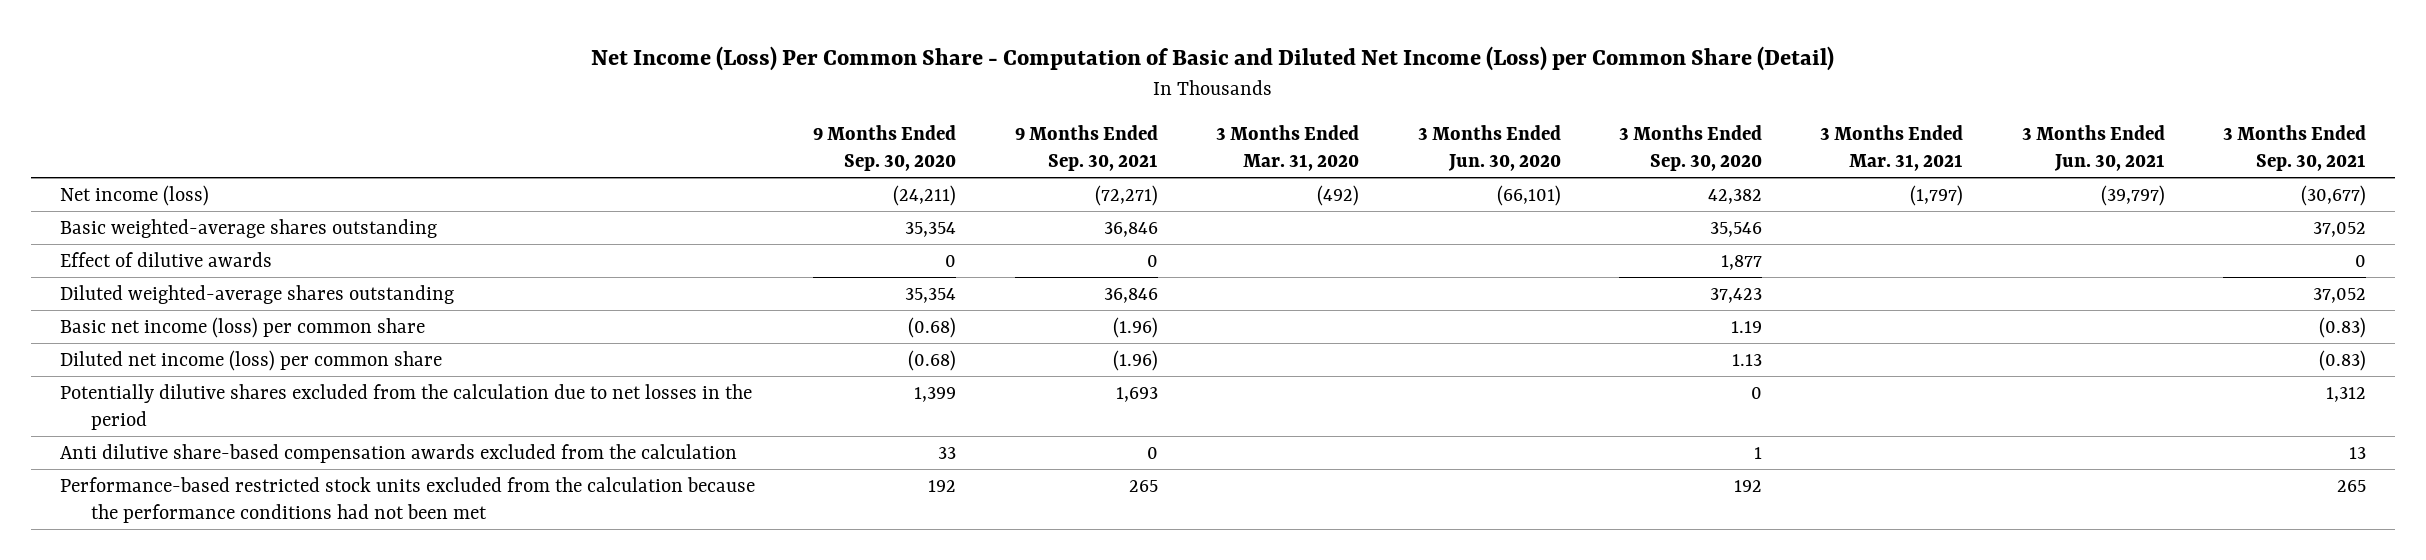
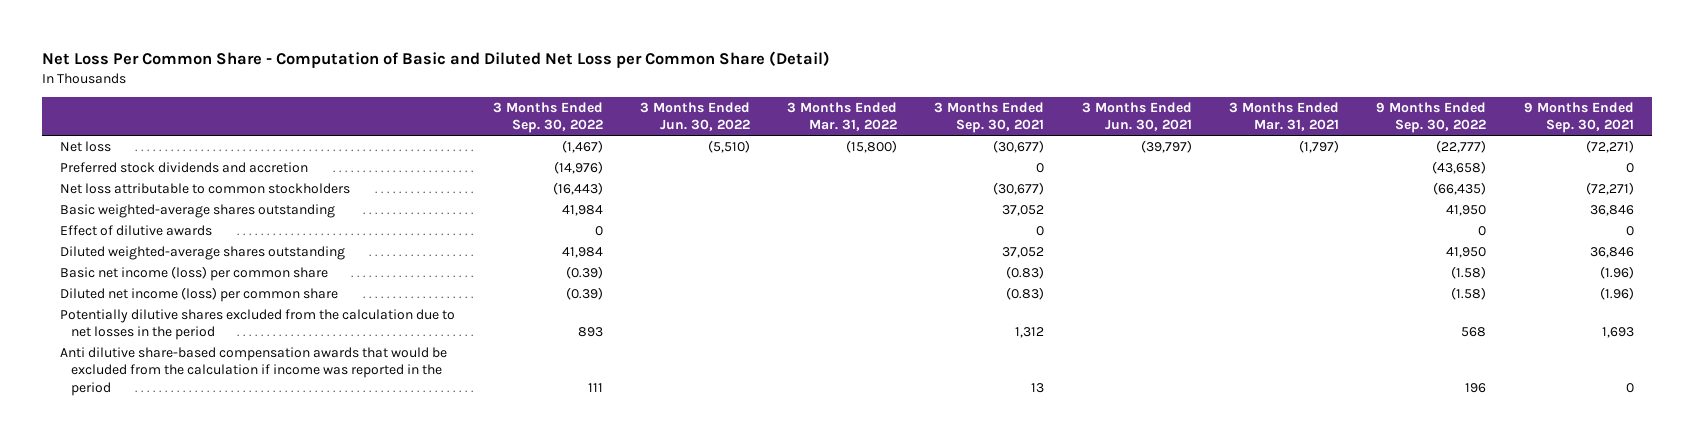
- Net Income (Loss) Per Common Share - Computation of Basic and Diluted Net Income (Loss) per Common Share (Detail)
+ Net Loss Per Common Share - Computation of Basic and Diluted Net Loss per Common Share (Detail)
- | 9 Months Ended Sep. 30, 2020 | 9 Months Ended Sep. 30, 2021 | 3 Months Ended Mar. 31, 2020 | 3 Months Ended Jun. 30, 2020 | 3 Months Ended Sep. 30, 2020 | 3 Months Ended Mar. 31, 2021 | 3 Months Ended Jun. 30, 2021 | 3 Months Ended Sep. 30, 2021
+ | 3 Months Ended Sep. 30, 2022 | 3 Months Ended Jun. 30, 2022 | 3 Months Ended Mar. 31, 2022 | 3 Months Ended Sep. 30, 2021 | 3 Months Ended Jun. 30, 2021 | 3 Months Ended Mar. 31, 2021 | 9 Months Ended Sep. 30, 2022 | 9 Months Ended Sep. 30, 2021
- Net income (loss) | (24,211) | (72,271) | (492) | (66,101) | 42,382 | (1,797) | (39,797) | (30,677)
+ Net loss | (1,467) | (5,510) | (15,800) | (30,677) | (39,797) | (1,797) | (22,777) | (72,271)
+ Preferred stock dividends and accretion | (14,976) | | | 0 | | | (43,658) | 0
+ Net loss attributable to common stockholders | (16,443) | | | (30,677) | | | (66,435) | (72,271)
- Anti dilutive share-based compensation awards excluded from the calculation | 33 | 0 | | | 1 | | | 13
- Performance-based restricted stock units excluded from the calculation because the performance conditions had not been met | 192 | 265 | | | 192 | | | 265
+ Anti dilutive share-based compensation awards that would be excluded from the calculation if income was reported in the period | 111 | | | 13 | | | 196 | 0

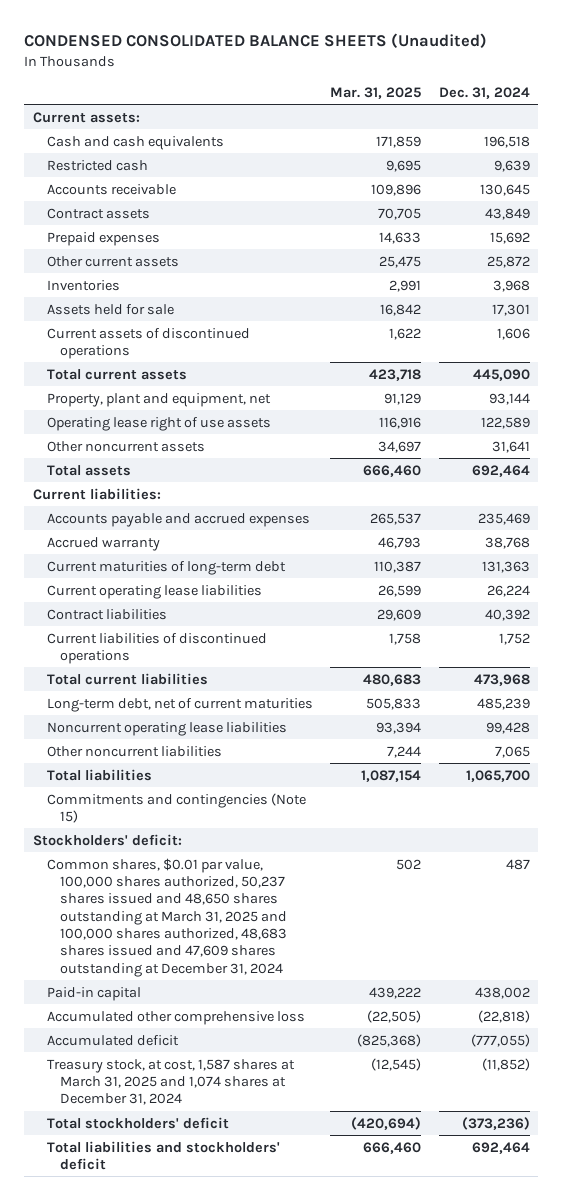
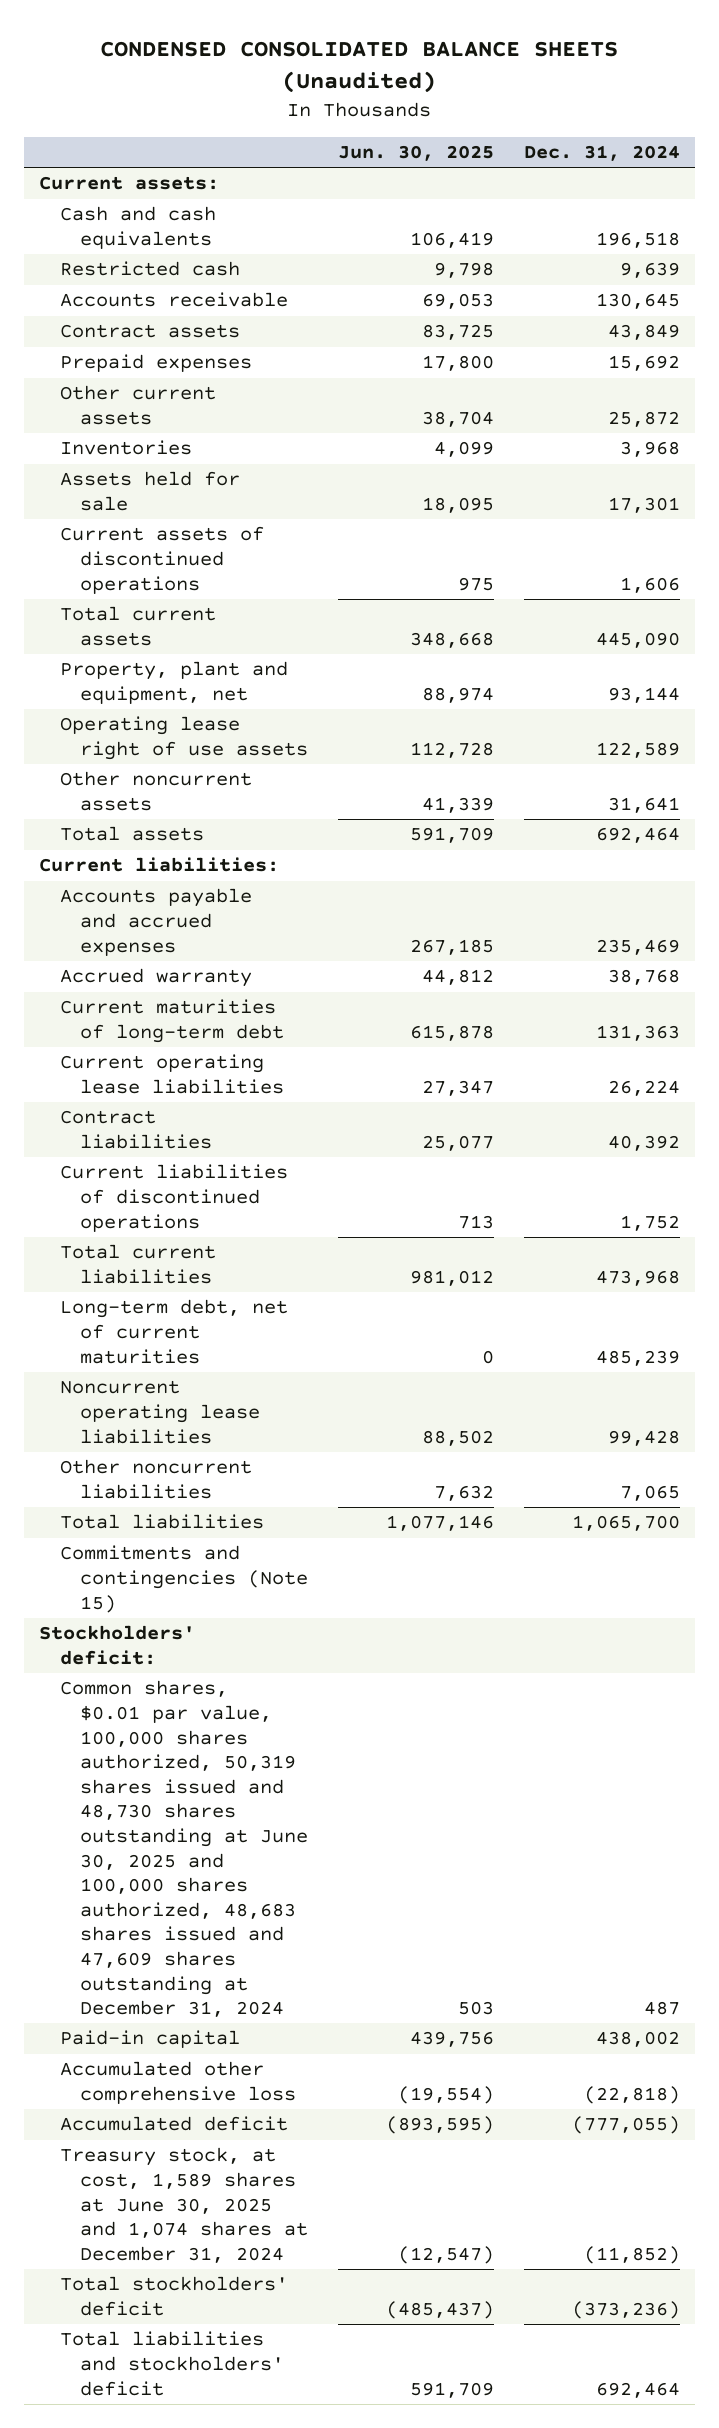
- | Mar. 31, 2025 | Dec. 31, 2024
+ | Jun. 30, 2025 | Dec. 31, 2024
- Common shares, $0.01 par value, 100,000 shares authorized, 50,237 shares issued and 48,650 shares outstanding at March 31, 2025 and 100,000 shares authorized, 48,683 shares issued and 47,609 shares outstanding at December 31, 2024 | 502 | 487
+ Common shares, $0.01 par value, 100,000 shares authorized, 50,319 shares issued and 48,730 shares outstanding at June 30, 2025 and 100,000 shares authorized, 48,683 shares issued and 47,609 shares outstanding at December 31, 2024 | 503 | 487
- Treasury stock, at cost, 1,587 shares at March 31, 2025 and 1,074 shares at December 31, 2024 | (12,545) | (11,852)
+ Treasury stock, at cost, 1,589 shares at June 30, 2025 and 1,074 shares at December 31, 2024 | (12,547) | (11,852)

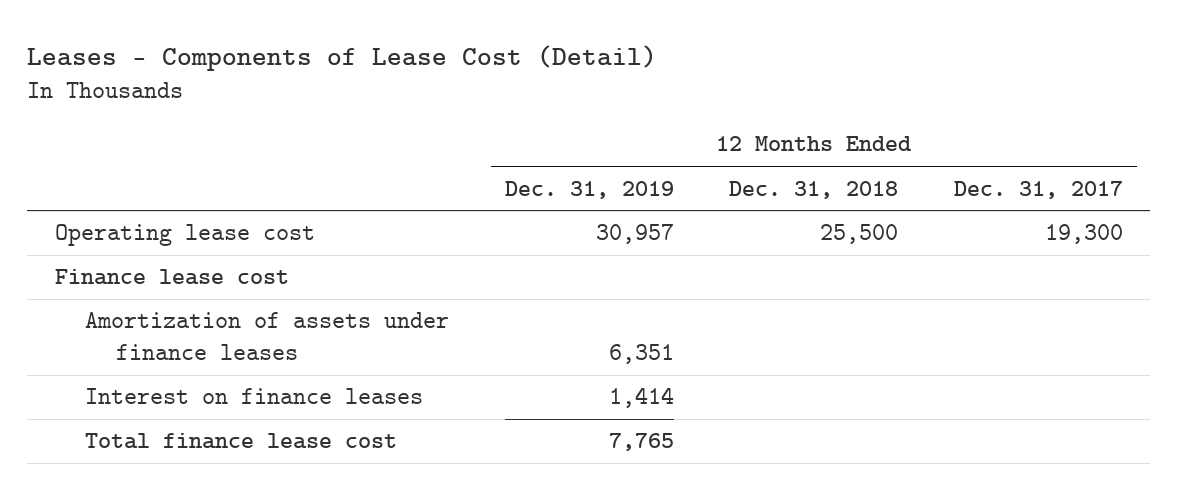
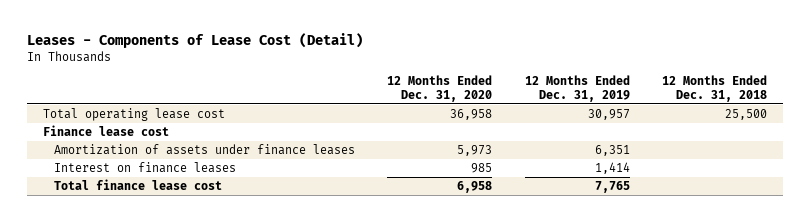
- | 12 Months Ended Dec. 31, 2019 | 12 Months Ended Dec. 31, 2018 | 12 Months Ended Dec. 31, 2017
+ | 12 Months Ended Dec. 31, 2020 | 12 Months Ended Dec. 31, 2019 | 12 Months Ended Dec. 31, 2018
- Operating lease cost | 30,957 | 25,500 | 19,300
+ Total operating lease cost | 36,958 | 30,957 | 25,500

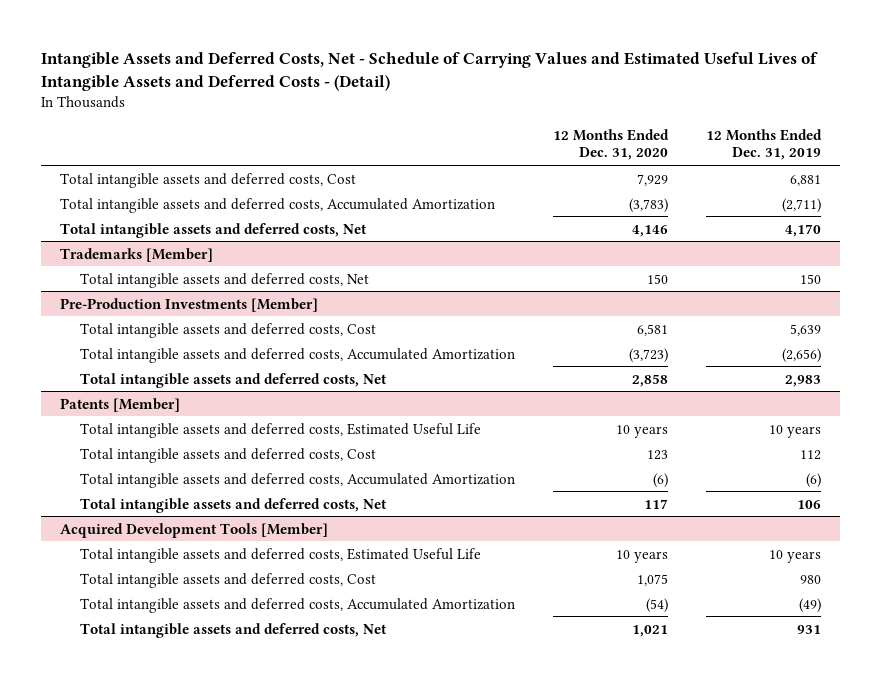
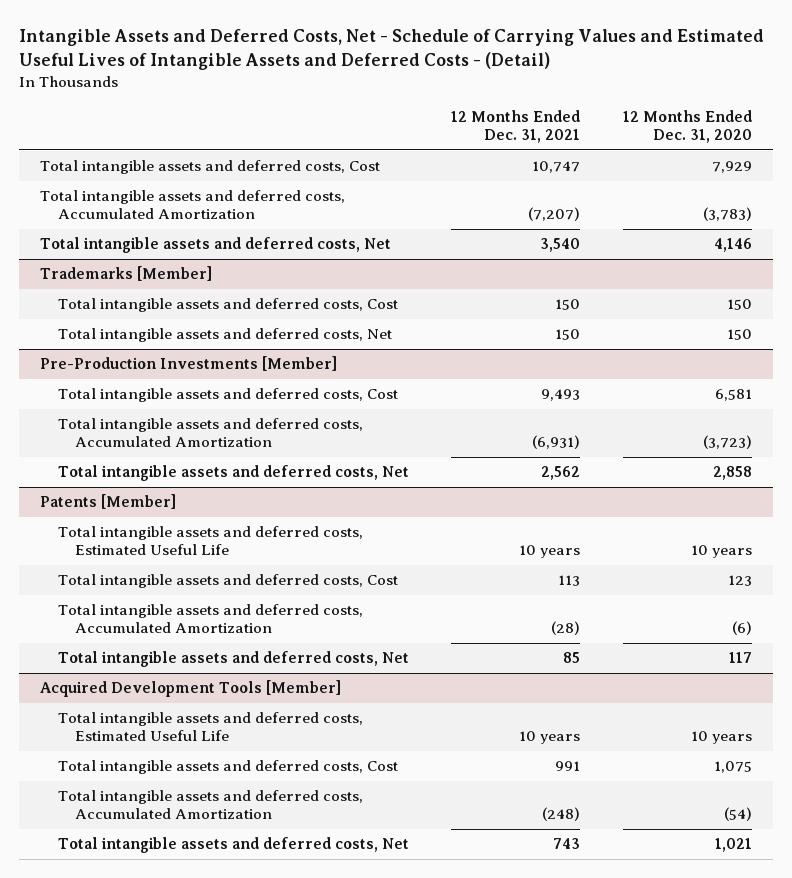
- | 12 Months Ended Dec. 31, 2020 | 12 Months Ended Dec. 31, 2019
+ | 12 Months Ended Dec. 31, 2021 | 12 Months Ended Dec. 31, 2020
@ Trademarks [Member]
+ Total intangible assets and deferred costs, Cost | 150 | 150

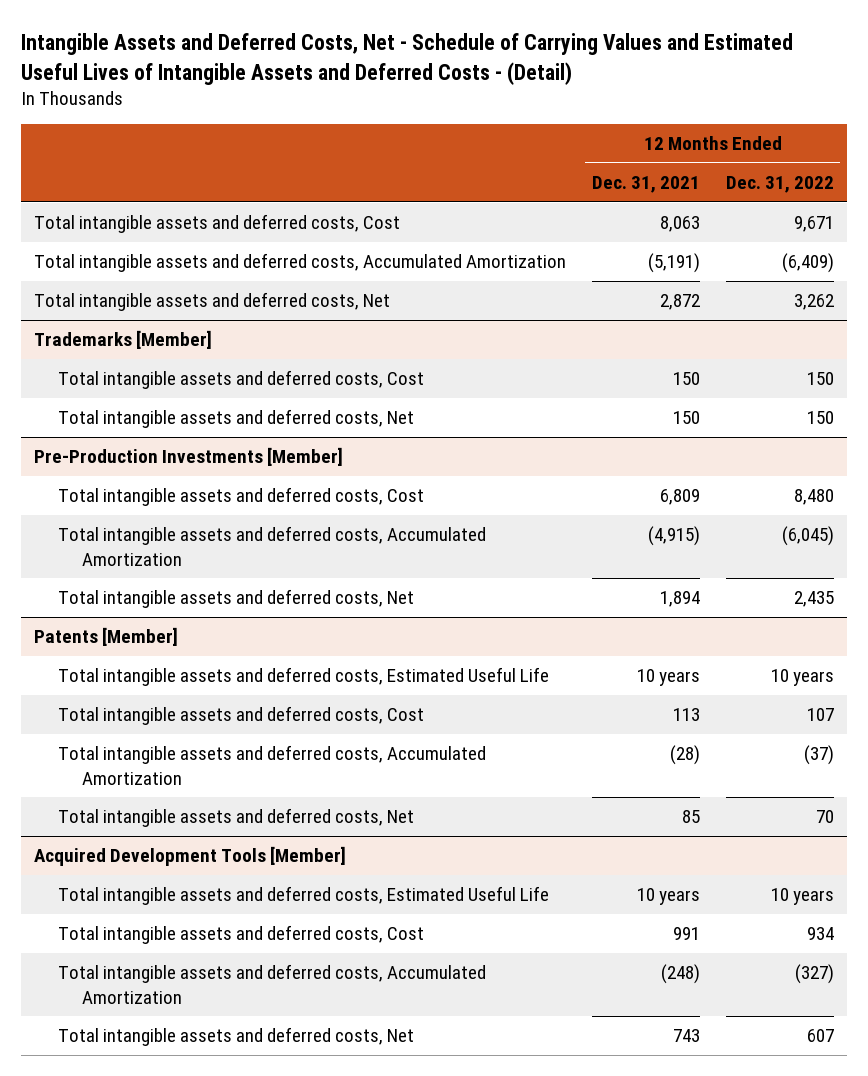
- | 12 Months Ended Dec. 31, 2021 | 12 Months Ended Dec. 31, 2020
+ | 12 Months Ended Dec. 31, 2021 | 12 Months Ended Dec. 31, 2022
- Total intangible assets and deferred costs, Cost | 10,747 | 7,929
- Total intangible assets and deferred costs, Accumulated Amortization | (7,207) | (3,783)
- Total intangible assets and deferred costs, Net | 3,540 | 4,146
+ Total intangible assets and deferred costs, Cost | 8,063 | 9,671
+ Total intangible assets and deferred costs, Accumulated Amortization | (5,191) | (6,409)
+ Total intangible assets and deferred costs, Net | 2,872 | 3,262
@ Pre-Production Investments [Member]
- Total intangible assets and deferred costs, Cost | 9,493 | 6,581
- Total intangible assets and deferred costs, Accumulated Amortization | (6,931) | (3,723)
- Total intangible assets and deferred costs, Net | 2,562 | 2,858
+ Total intangible assets and deferred costs, Cost | 6,809 | 8,480
+ Total intangible assets and deferred costs, Accumulated Amortization | (4,915) | (6,045)
+ Total intangible assets and deferred costs, Net | 1,894 | 2,435

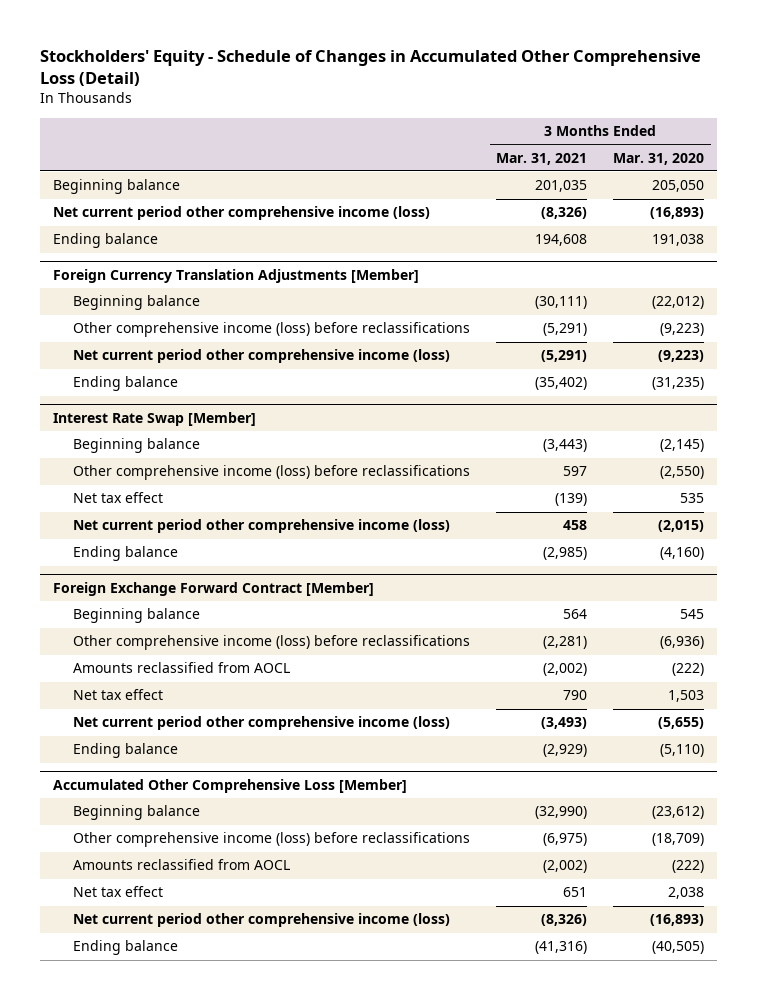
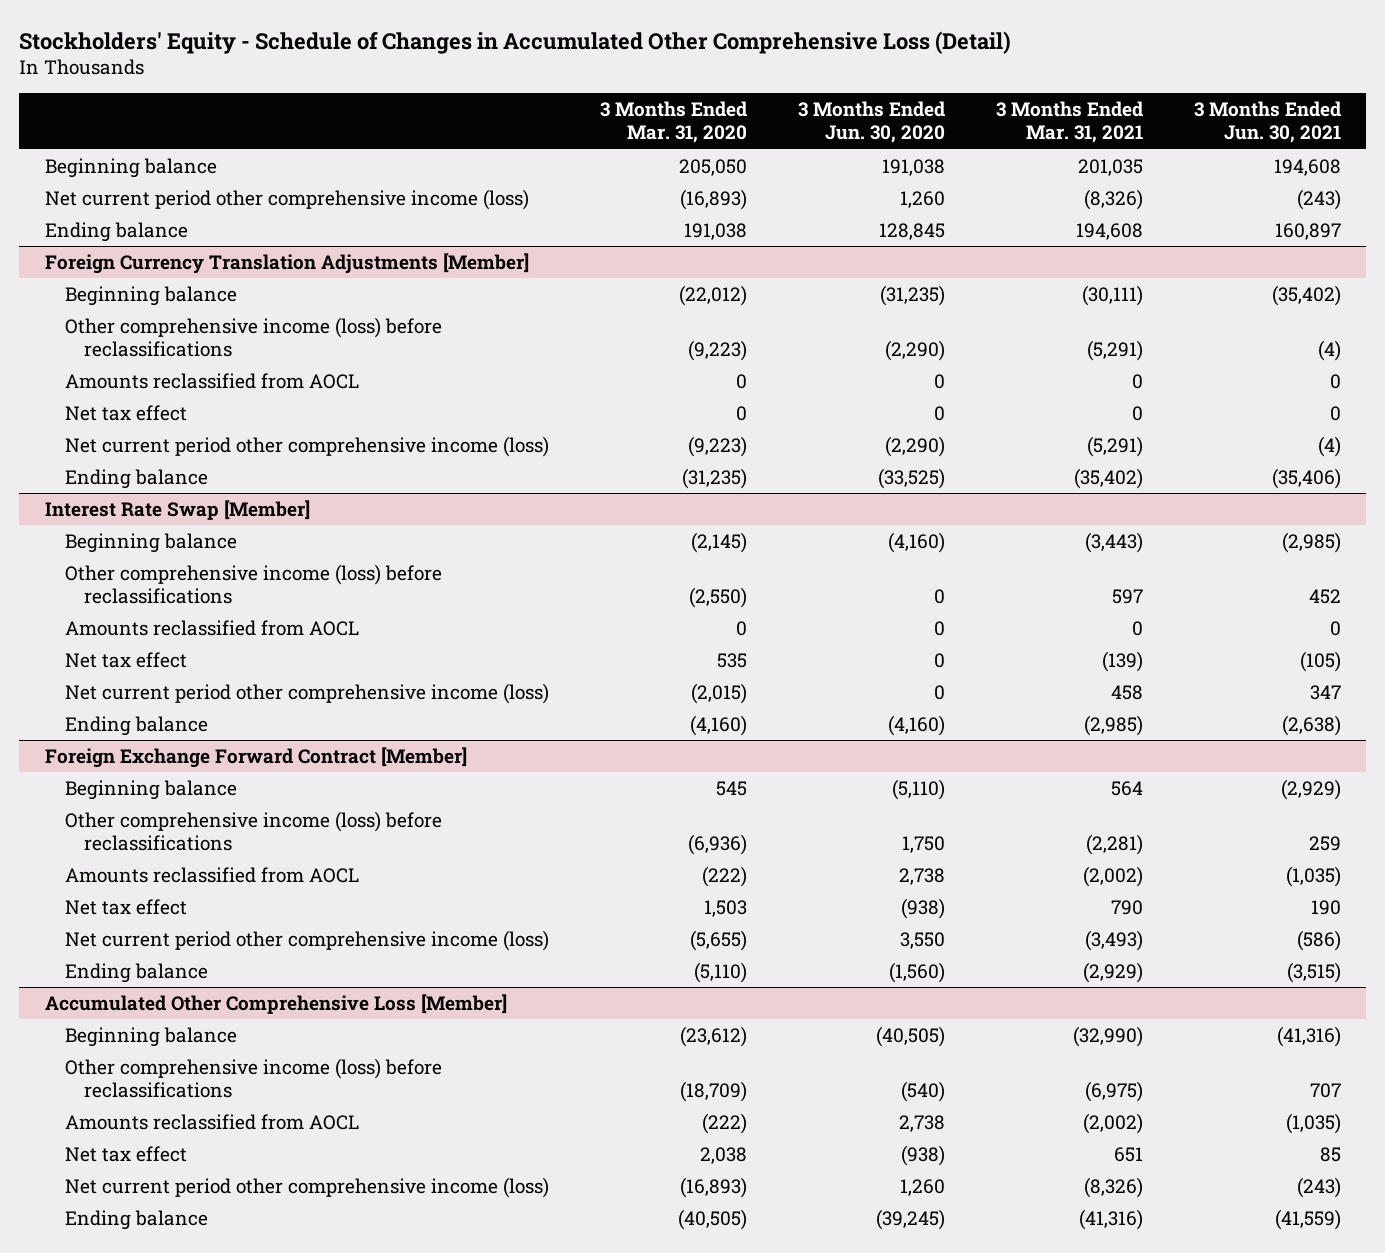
- | 3 Months Ended Mar. 31, 2021 | 3 Months Ended Mar. 31, 2020
+ | 3 Months Ended Mar. 31, 2020 | 3 Months Ended Jun. 30, 2020 | 3 Months Ended Mar. 31, 2021 | 3 Months Ended Jun. 30, 2021
@ Foreign Currency Translation Adjustments [Member]
+ Amounts reclassified from AOCL | 0 | 0 | 0 | 0
+ Net tax effect | 0 | 0 | 0 | 0
@ Interest Rate Swap [Member]
+ Amounts reclassified from AOCL | 0 | 0 | 0 | 0

